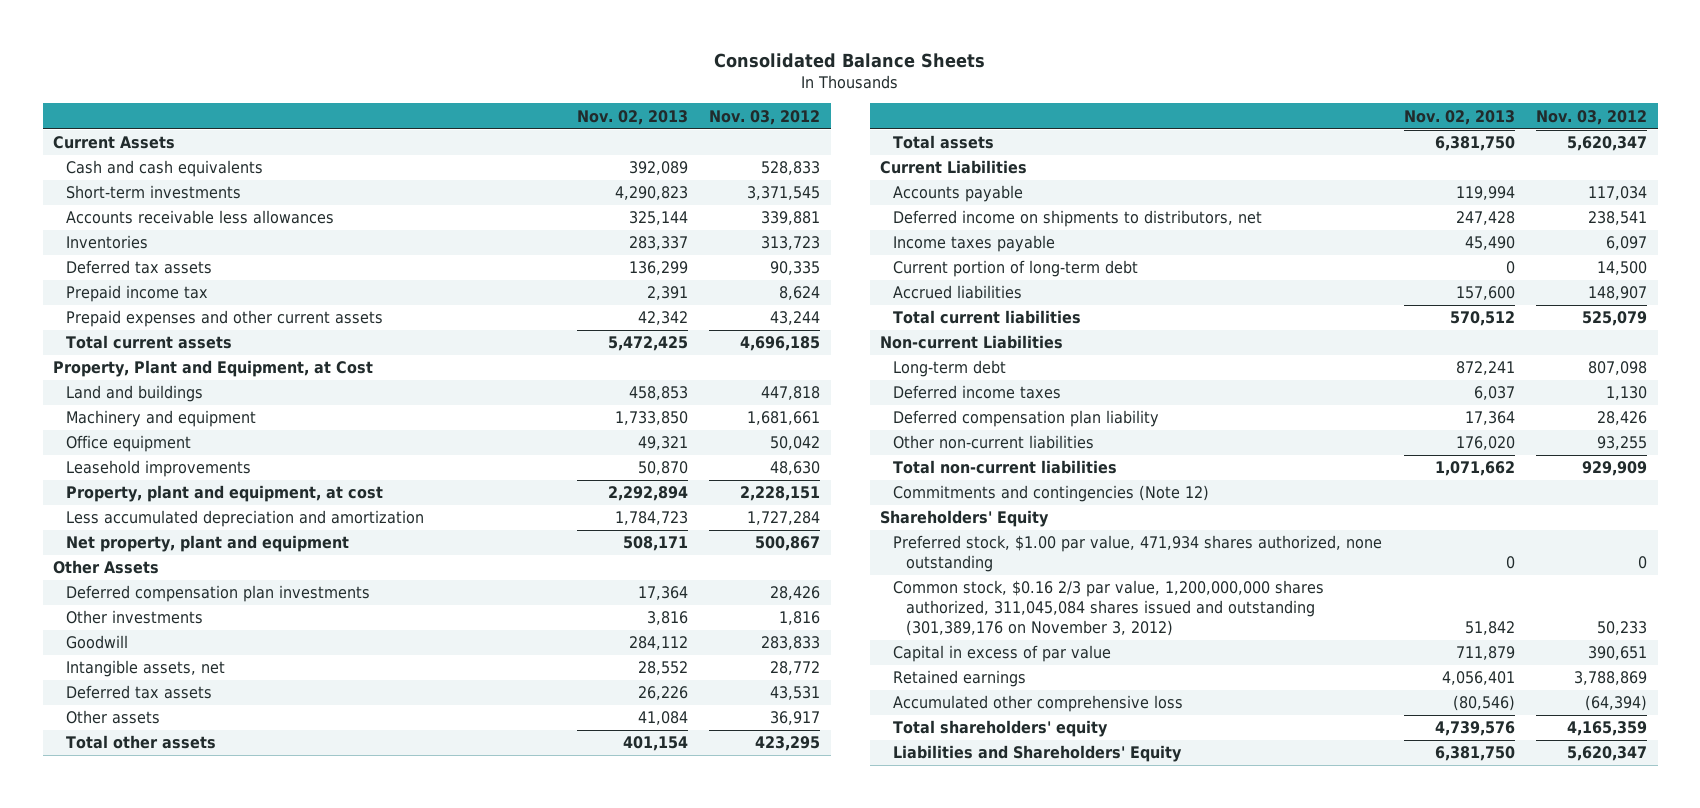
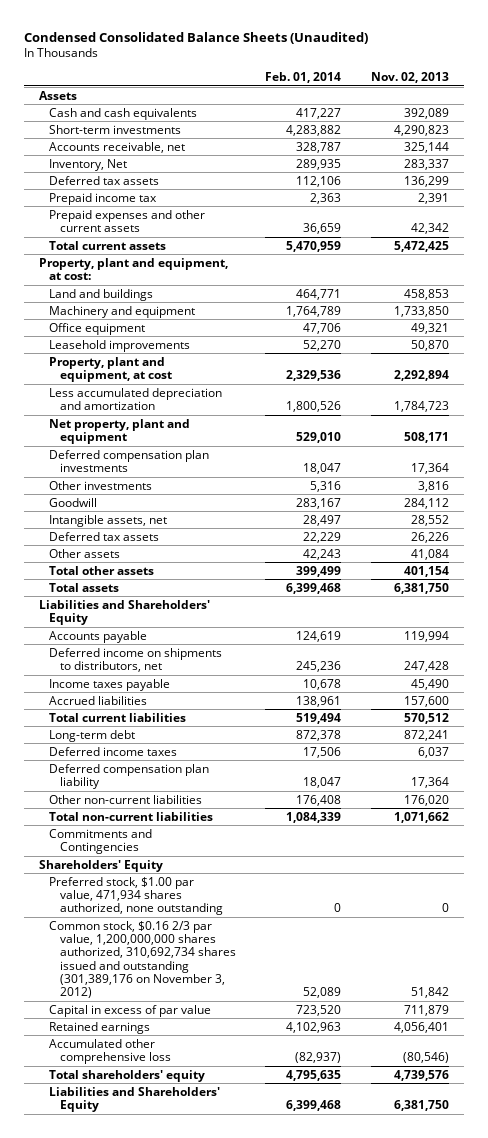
- Consolidated Balance Sheets
+ Condensed Consolidated Balance Sheets (Unaudited)
- | Nov. 02, 2013 | Nov. 03, 2012
+ | Feb. 01, 2014 | Nov. 02, 2013
- Current Assets
+ Assets
- Accounts receivable less allowances | 325,144 | 339,881
- Inventories | 283,337 | 313,723
+ Accounts receivable, net | 328,787 | 325,144
+ Inventory, Net | 289,935 | 283,337
- Property, Plant and Equipment, at Cost
+ Property, plant and equipment, at cost:
- Other Assets
- Current Liabilities
+ Liabilities and Shareholders' Equity
- Current portion of long-term debt | 0 | 14,500
- Non-current Liabilities
- Commitments and contingencies (Note 12)
+ Commitments and Contingencies
- Common stock, $0.16 2/3 par value, 1,200,000,000 shares authorized, 311,045,084 shares issued and outstanding (301,389,176 on November 3, 2012) | 51,842 | 50,233
+ Common stock, $0.16 2/3 par value, 1,200,000,000 shares authorized, 310,692,734 shares issued and outstanding (301,389,176 on November 3, 2012) | 52,089 | 51,842

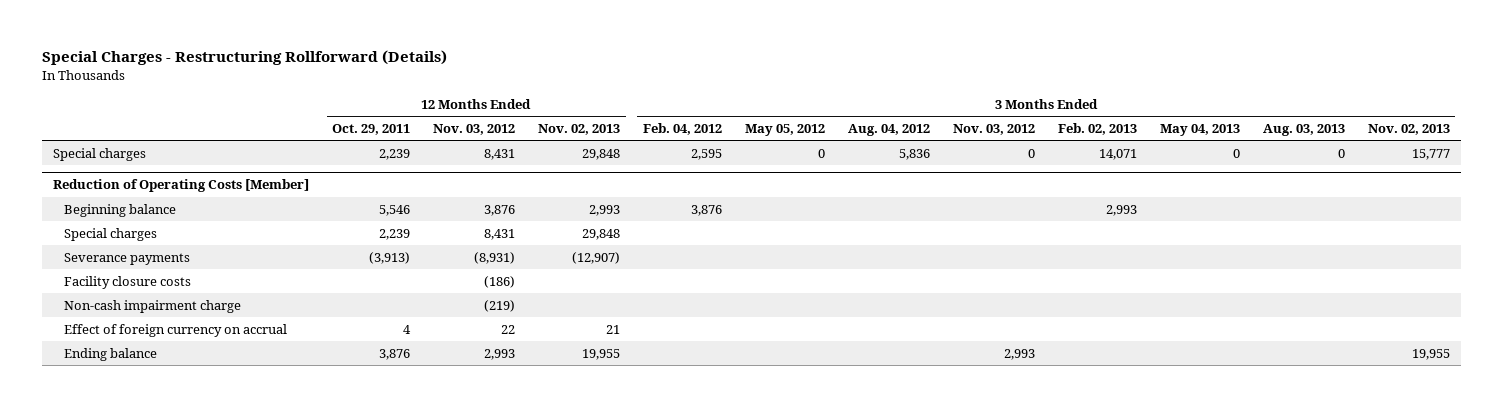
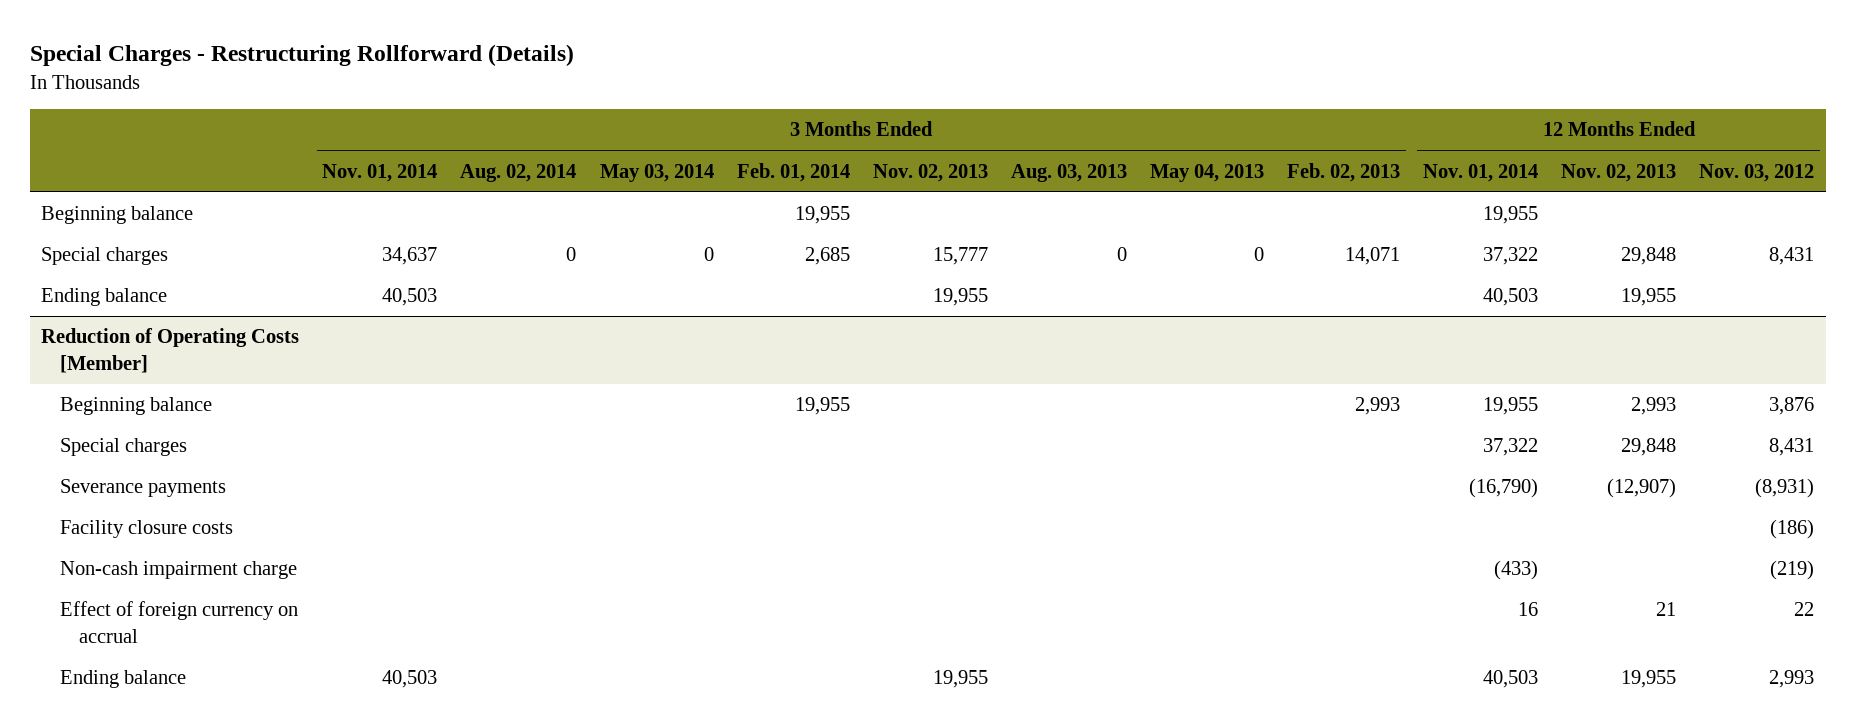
- | 12 Months Ended Oct. 29, 2011 | 12 Months Ended Nov. 03, 2012 | 12 Months Ended Nov. 02, 2013 | 3 Months Ended Feb. 04, 2012 | 3 Months Ended May 05, 2012 | 3 Months Ended Aug. 04, 2012 | 3 Months Ended Nov. 03, 2012 | 3 Months Ended Feb. 02, 2013 | 3 Months Ended May 04, 2013 | 3 Months Ended Aug. 03, 2013 | 3 Months Ended Nov. 02, 2013
+ | 3 Months Ended Nov. 01, 2014 | 3 Months Ended Aug. 02, 2014 | 3 Months Ended May 03, 2014 | 3 Months Ended Feb. 01, 2014 | 3 Months Ended Nov. 02, 2013 | 3 Months Ended Aug. 03, 2013 | 3 Months Ended May 04, 2013 | 3 Months Ended Feb. 02, 2013 | 12 Months Ended Nov. 01, 2014 | 12 Months Ended Nov. 02, 2013 | 12 Months Ended Nov. 03, 2012
+ Beginning balance | | | | 19,955 | | | | | 19,955 | |
+ Ending balance | 40,503 | | | | 19,955 | | | | 40,503 | 19,955 |

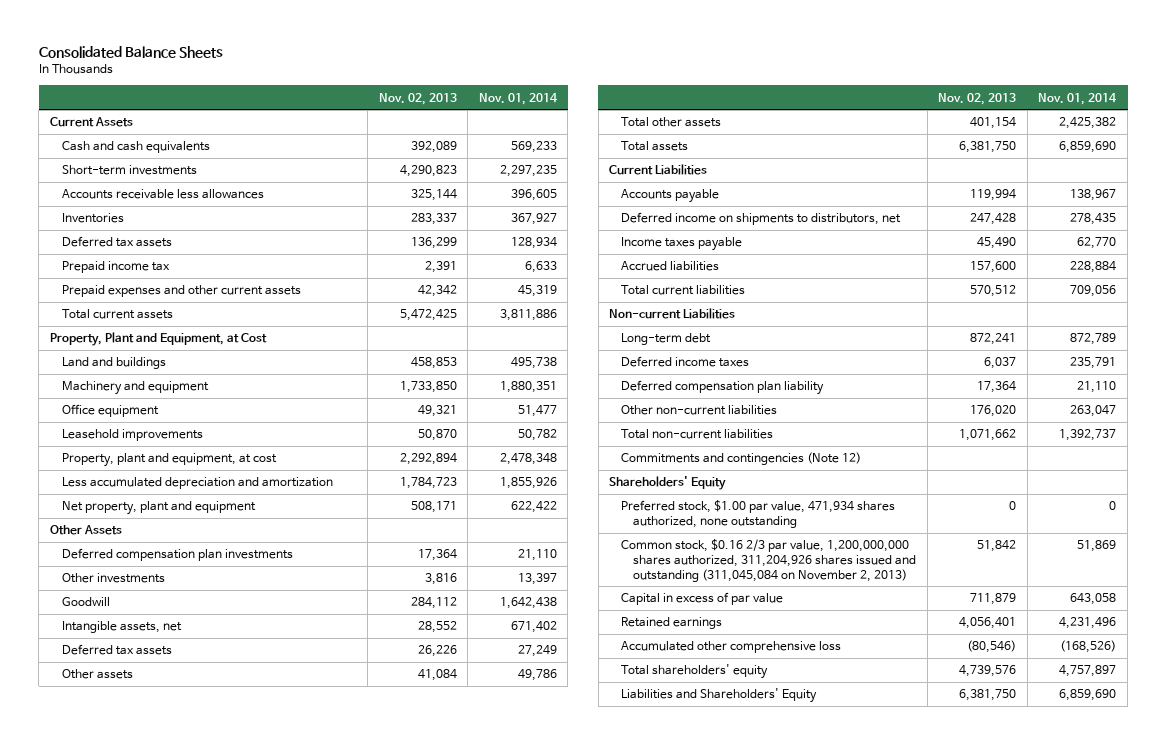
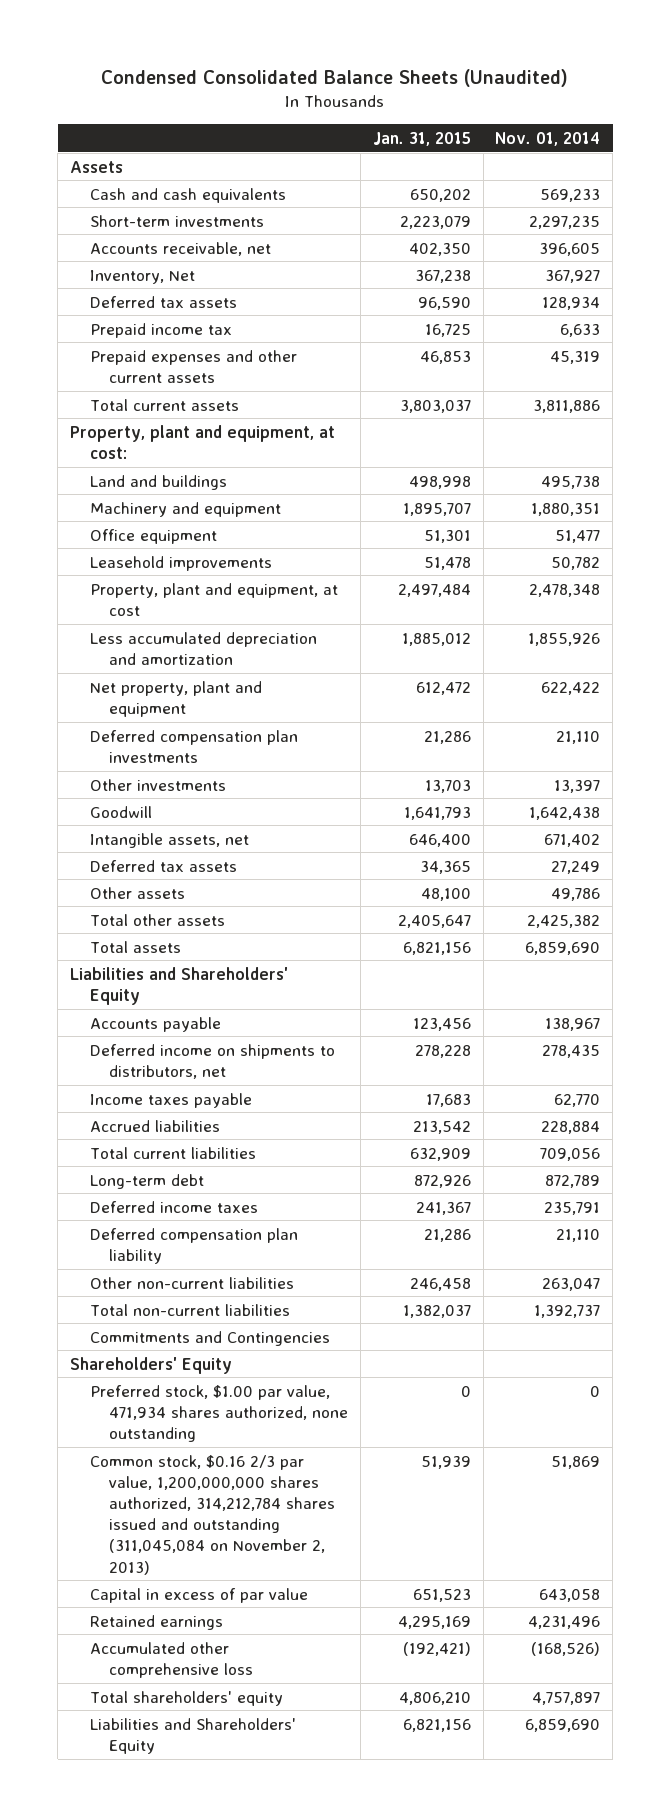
- Consolidated Balance Sheets
+ Condensed Consolidated Balance Sheets (Unaudited)
- | Nov. 02, 2013 | Nov. 01, 2014
+ | Jan. 31, 2015 | Nov. 01, 2014
- Current Assets
+ Assets
- Accounts receivable less allowances | 325,144 | 396,605
- Inventories | 283,337 | 367,927
+ Accounts receivable, net | 402,350 | 396,605
+ Inventory, Net | 367,238 | 367,927
- Property, Plant and Equipment, at Cost
+ Property, plant and equipment, at cost:
- Other Assets
- Current Liabilities
+ Liabilities and Shareholders' Equity
- Non-current Liabilities
- Commitments and contingencies (Note 12)
+ Commitments and Contingencies
- Common stock, $0.16 2/3 par value, 1,200,000,000 shares authorized, 311,204,926 shares issued and outstanding (311,045,084 on November 2, 2013) | 51,842 | 51,869
+ Common stock, $0.16 2/3 par value, 1,200,000,000 shares authorized, 314,212,784 shares issued and outstanding (311,045,084 on November 2, 2013) | 51,939 | 51,869

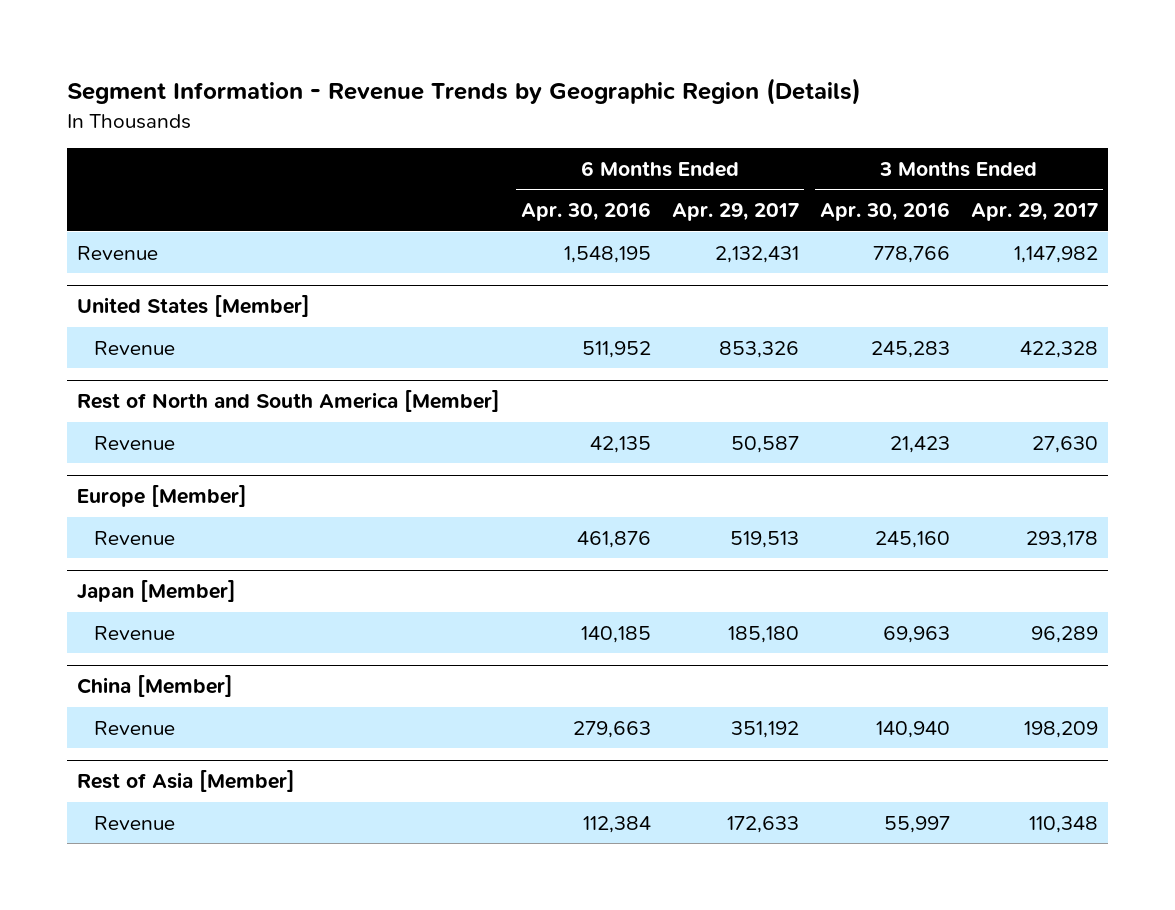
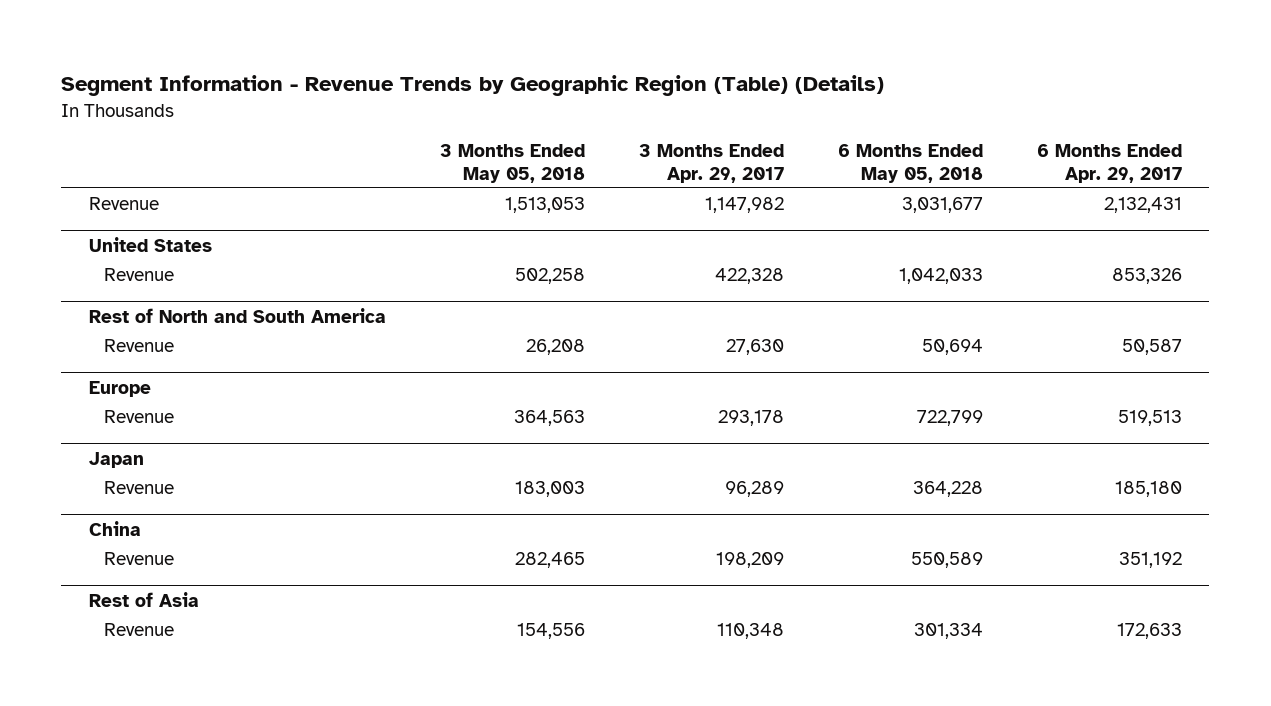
- Segment Information - Revenue Trends by Geographic Region (Details)
+ Segment Information - Revenue Trends by Geographic Region (Table) (Details)
- | 6 Months Ended Apr. 30, 2016 | 6 Months Ended Apr. 29, 2017 | 3 Months Ended Apr. 30, 2016 | 3 Months Ended Apr. 29, 2017
+ | 3 Months Ended May 05, 2018 | 3 Months Ended Apr. 29, 2017 | 6 Months Ended May 05, 2018 | 6 Months Ended Apr. 29, 2017
- United States [Member]
+ United States
- Rest of North and South America [Member]
+ Rest of North and South America
- Europe [Member]
+ Europe
- Japan [Member]
+ Japan
- China [Member]
+ China
- Rest of Asia [Member]
+ Rest of Asia

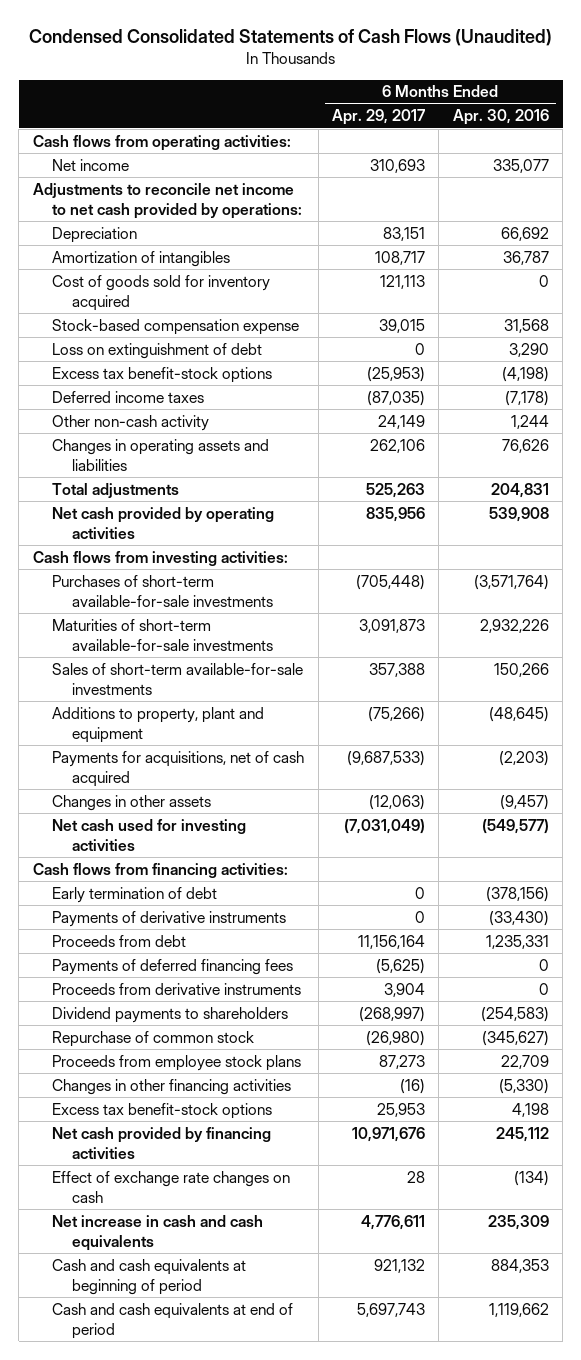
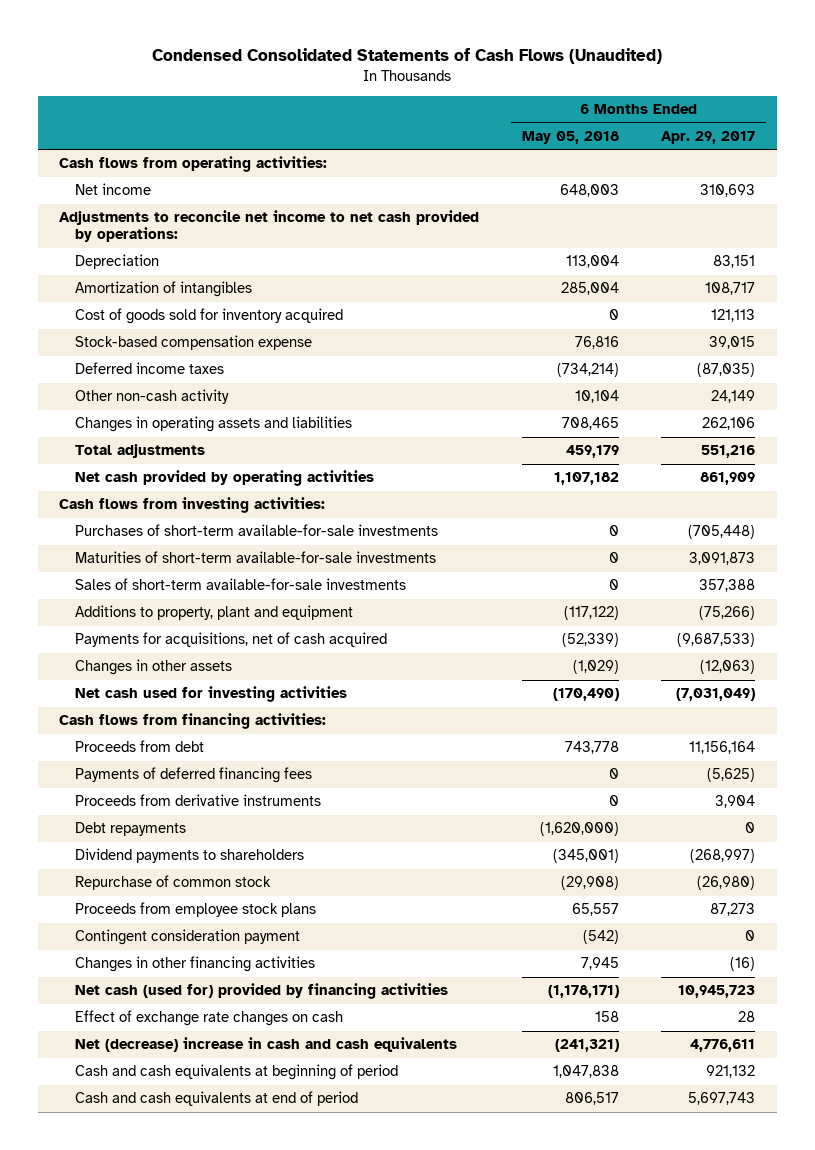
- | 6 Months Ended Apr. 29, 2017 | 6 Months Ended Apr. 30, 2016
+ | 6 Months Ended May 05, 2018 | 6 Months Ended Apr. 29, 2017
- Loss on extinguishment of debt | 0 | 3,290
- Excess tax benefit-stock options | (25,953) | (4,198)
- Total adjustments | 525,263 | 204,831
- Net cash provided by operating activities | 835,956 | 539,908
+ Total adjustments | 459,179 | 551,216
+ Net cash provided by operating activities | 1,107,182 | 861,909
- Early termination of debt | 0 | (378,156)
- Payments of derivative instruments | 0 | (33,430)
+ Debt repayments | (1,620,000) | 0
+ Contingent consideration payment | (542) | 0
- Excess tax benefit-stock options | 25,953 | 4,198
- Net cash provided by financing activities | 10,971,676 | 245,112
+ Net cash (used for) provided by financing activities | (1,178,171) | 10,945,723
- Net increase in cash and cash equivalents | 4,776,611 | 235,309
+ Net (decrease) increase in cash and cash equivalents | (241,321) | 4,776,611

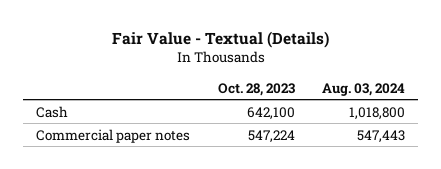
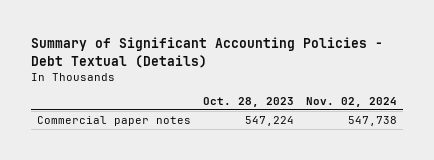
- Fair Value - Textual (Details)
+ Summary of Significant Accounting Policies - Debt Textual (Details)
- | Oct. 28, 2023 | Aug. 03, 2024
+ | Oct. 28, 2023 | Nov. 02, 2024
- Cash | 642,100 | 1,018,800

